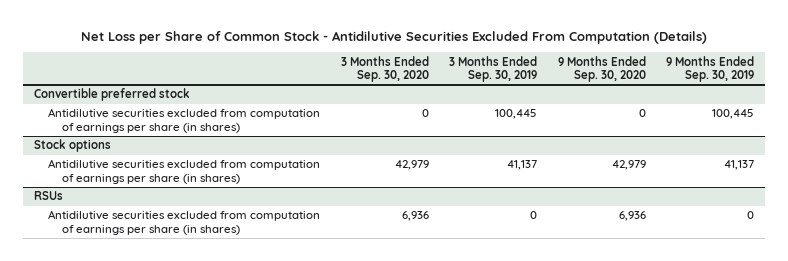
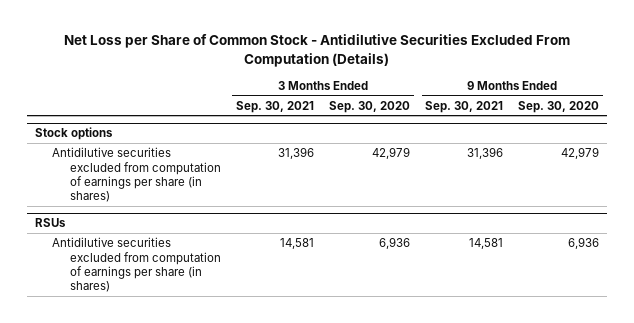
- | 3 Months Ended Sep. 30, 2020 | 3 Months Ended Sep. 30, 2019 | 9 Months Ended Sep. 30, 2020 | 9 Months Ended Sep. 30, 2019
+ | 3 Months Ended Sep. 30, 2021 | 3 Months Ended Sep. 30, 2020 | 9 Months Ended Sep. 30, 2021 | 9 Months Ended Sep. 30, 2020
- Convertible preferred stock
- Antidilutive securities excluded from computation of earnings per share (in shares) | 0 | 100,445 | 0 | 100,445

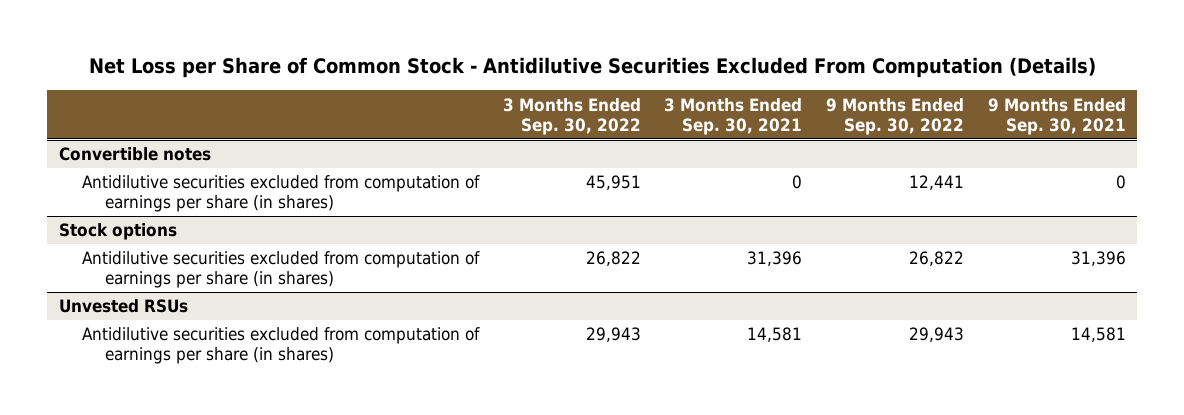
- | 3 Months Ended Sep. 30, 2021 | 3 Months Ended Sep. 30, 2020 | 9 Months Ended Sep. 30, 2021 | 9 Months Ended Sep. 30, 2020
+ | 3 Months Ended Sep. 30, 2022 | 3 Months Ended Sep. 30, 2021 | 9 Months Ended Sep. 30, 2022 | 9 Months Ended Sep. 30, 2021
+ Convertible notes
+ Antidilutive securities excluded from computation of earnings per share (in shares) | 45,951 | 0 | 12,441 | 0
- RSUs
+ Unvested RSUs

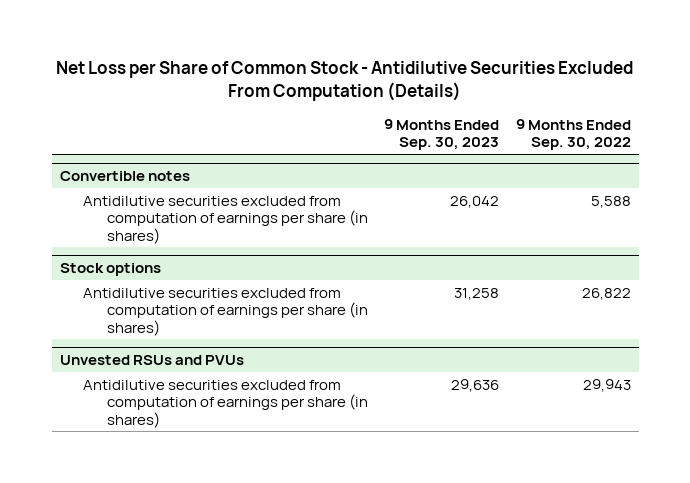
- | 3 Months Ended Sep. 30, 2022 | 3 Months Ended Sep. 30, 2021 | 9 Months Ended Sep. 30, 2022 | 9 Months Ended Sep. 30, 2021
+ | 9 Months Ended Sep. 30, 2023 | 9 Months Ended Sep. 30, 2022
@ Convertible notes
- Antidilutive securities excluded from computation of earnings per share (in shares) | 45,951 | 0 | 12,441 | 0
+ Antidilutive securities excluded from computation of earnings per share (in shares) | 26,042 | 5,588
- Unvested RSUs
+ Unvested RSUs and PVUs

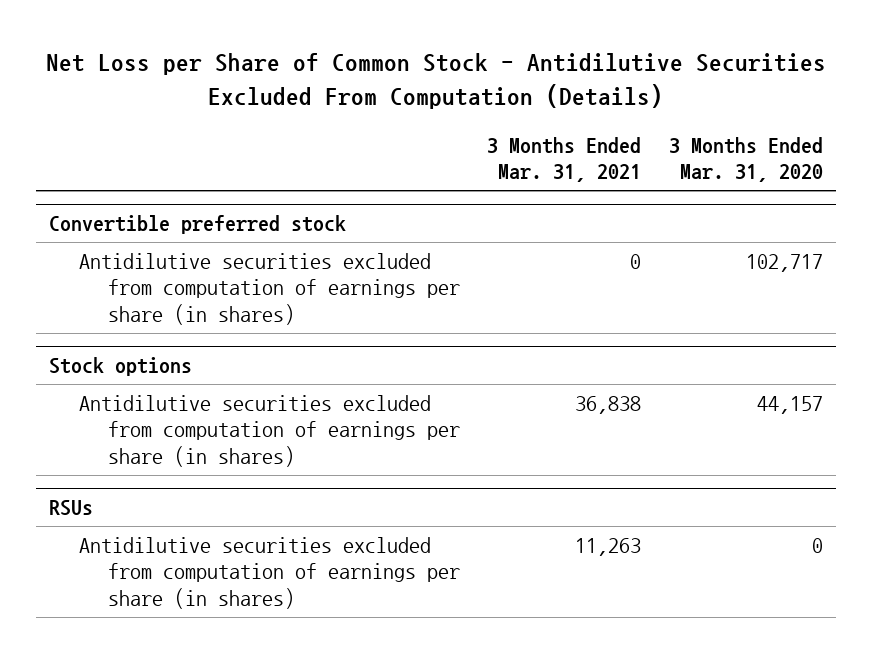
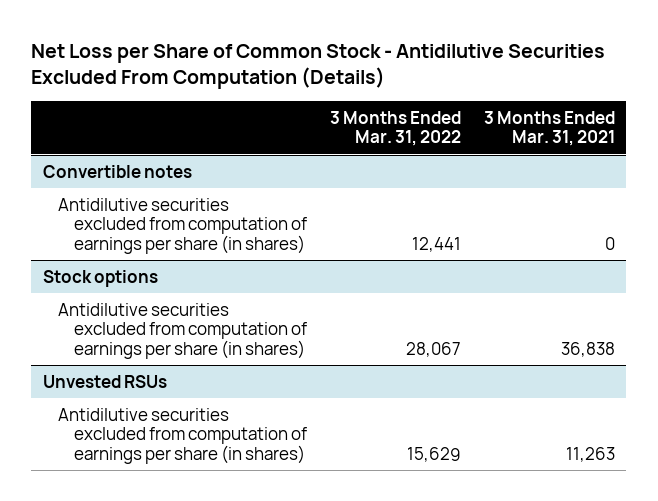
- | 3 Months Ended Mar. 31, 2021 | 3 Months Ended Mar. 31, 2020
+ | 3 Months Ended Mar. 31, 2022 | 3 Months Ended Mar. 31, 2021
- Convertible preferred stock
+ Convertible notes
- RSUs
+ Unvested RSUs

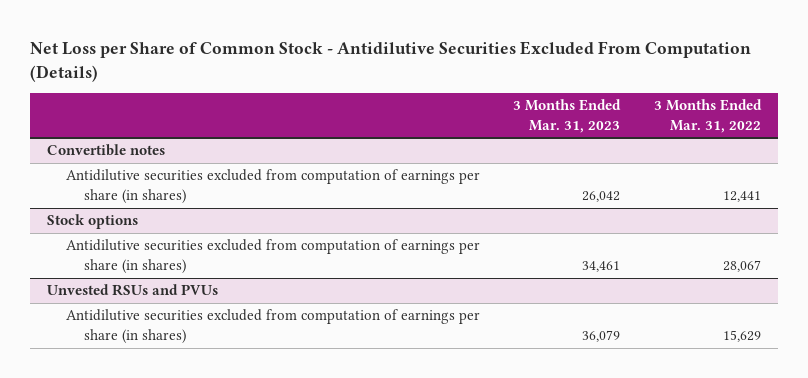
- | 3 Months Ended Mar. 31, 2022 | 3 Months Ended Mar. 31, 2021
+ | 3 Months Ended Mar. 31, 2023 | 3 Months Ended Mar. 31, 2022
- Unvested RSUs
+ Unvested RSUs and PVUs

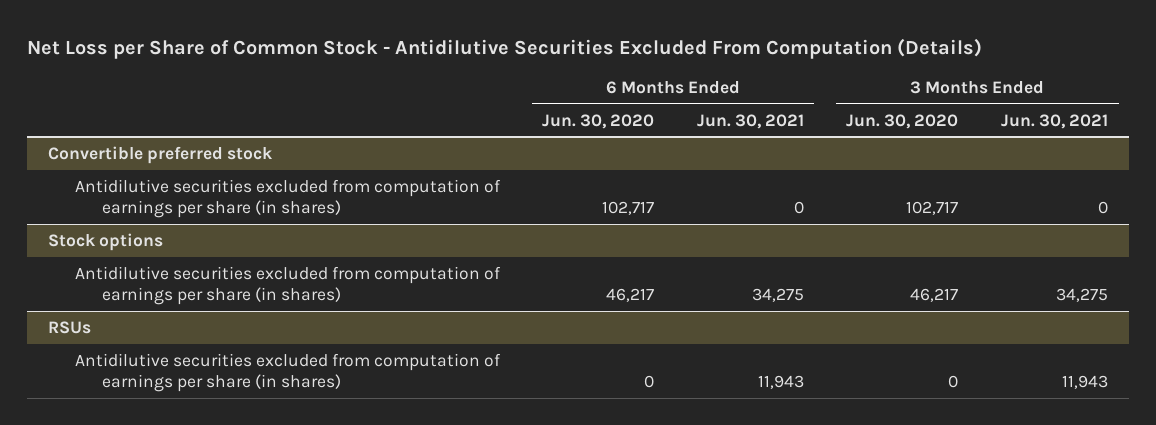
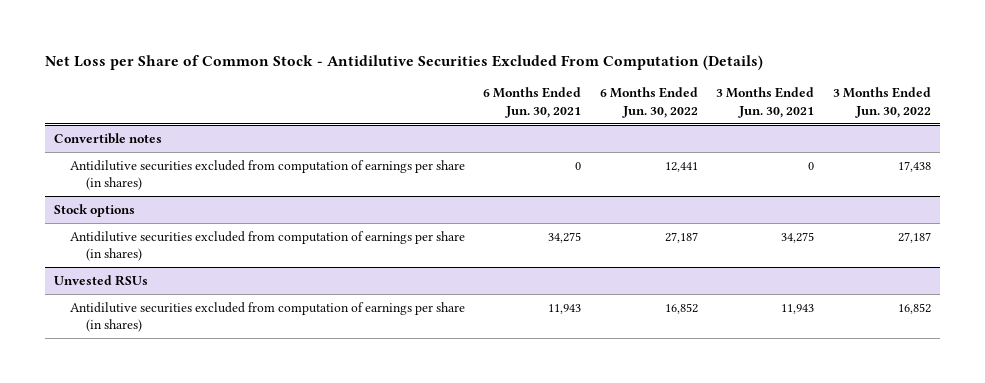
- | 6 Months Ended Jun. 30, 2020 | 6 Months Ended Jun. 30, 2021 | 3 Months Ended Jun. 30, 2020 | 3 Months Ended Jun. 30, 2021
+ | 6 Months Ended Jun. 30, 2021 | 6 Months Ended Jun. 30, 2022 | 3 Months Ended Jun. 30, 2021 | 3 Months Ended Jun. 30, 2022
- Convertible preferred stock
+ Convertible notes
- RSUs
+ Unvested RSUs

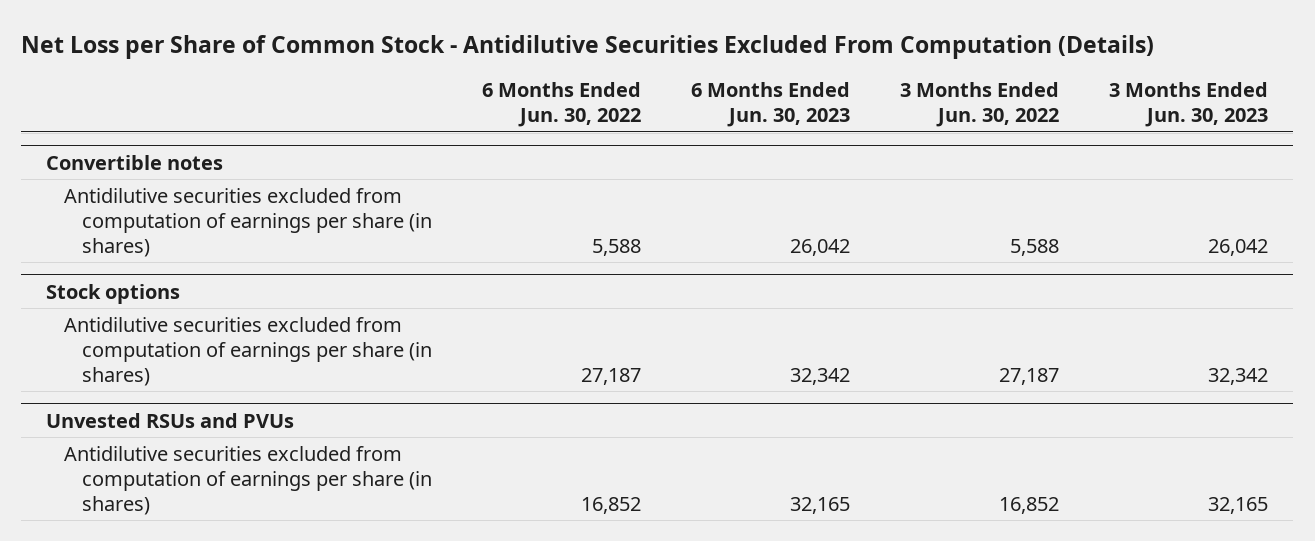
- | 6 Months Ended Jun. 30, 2021 | 6 Months Ended Jun. 30, 2022 | 3 Months Ended Jun. 30, 2021 | 3 Months Ended Jun. 30, 2022
+ | 6 Months Ended Jun. 30, 2022 | 6 Months Ended Jun. 30, 2023 | 3 Months Ended Jun. 30, 2022 | 3 Months Ended Jun. 30, 2023
@ Convertible notes
- Antidilutive securities excluded from computation of earnings per share (in shares) | 0 | 12,441 | 0 | 17,438
+ Antidilutive securities excluded from computation of earnings per share (in shares) | 5,588 | 26,042 | 5,588 | 26,042
- Unvested RSUs
+ Unvested RSUs and PVUs

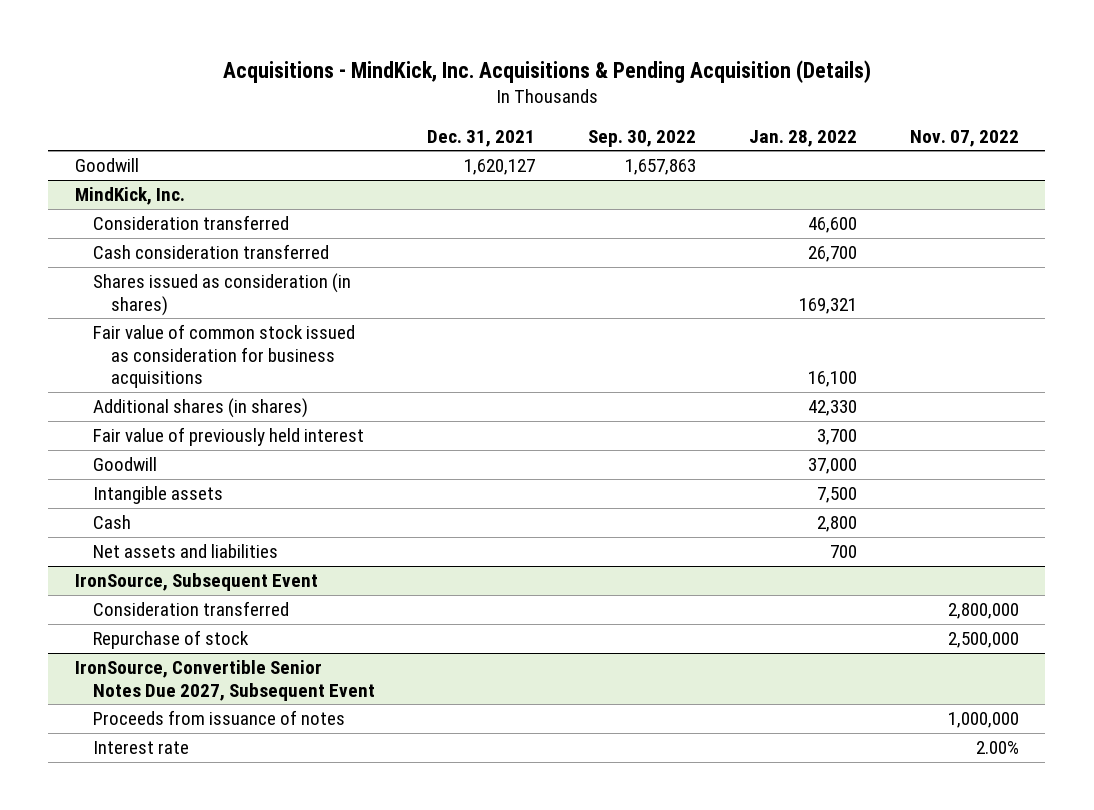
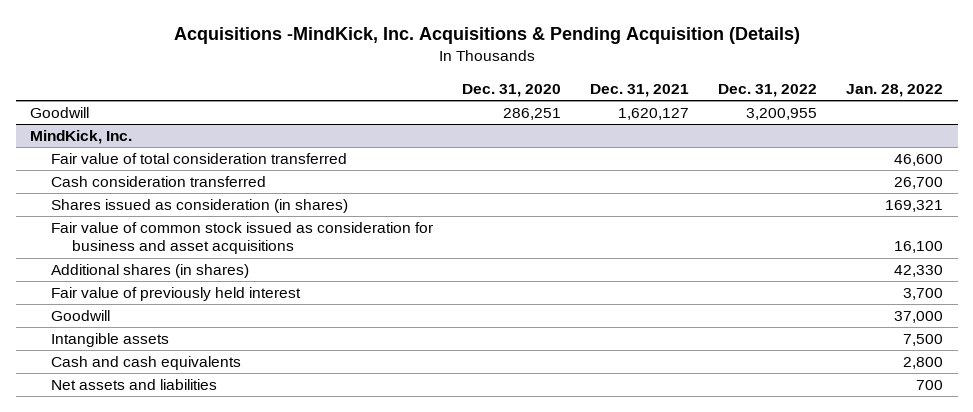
- Acquisitions - MindKick, Inc. Acquisitions & Pending Acquisition (Details)
+ Acquisitions -MindKick, Inc. Acquisitions & Pending Acquisition (Details)
- | Dec. 31, 2021 | Sep. 30, 2022 | Jan. 28, 2022 | Nov. 07, 2022
+ | Dec. 31, 2020 | Dec. 31, 2021 | Dec. 31, 2022 | Jan. 28, 2022
@ MindKick, Inc.
- Consideration transferred | | | 46,600 |
+ Fair value of total consideration transferred | | | | 46,600
- Fair value of common stock issued as consideration for business acquisitions | | | 16,100 |
+ Fair value of common stock issued as consideration for business and asset acquisitions | | | | 16,100
- Cash | | | 2,800 |
+ Cash and cash equivalents | | | | 2,800
- IronSource, Subsequent Event
- Consideration transferred | | | | 2,800,000
- Repurchase of stock | | | | 2,500,000
- IronSource, Convertible Senior Notes Due 2027, Subsequent Event
- Proceeds from issuance of notes | | | | 1,000,000
- Interest rate | | | | 2.00%

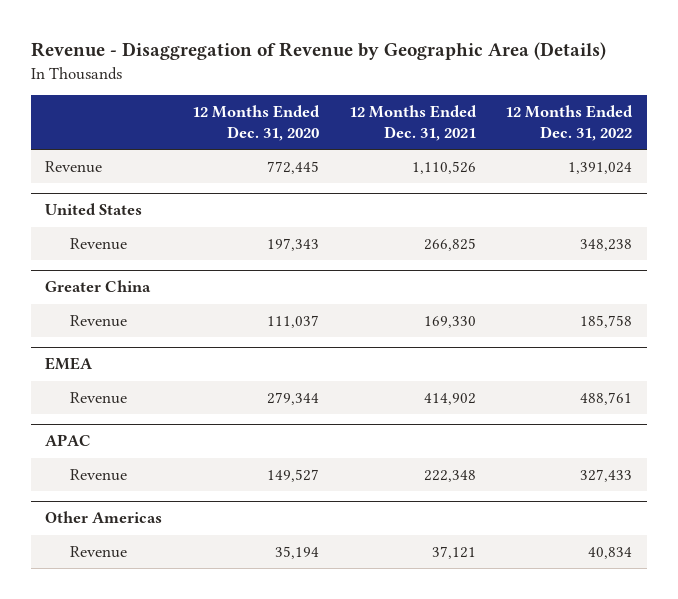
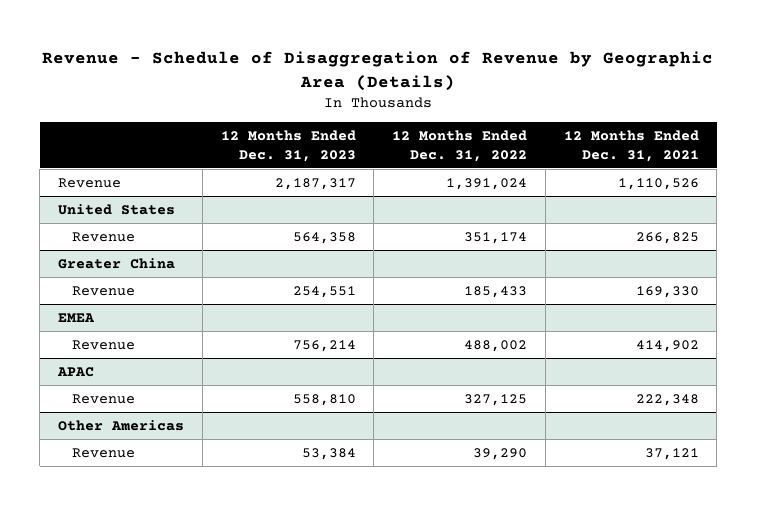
- Revenue - Disaggregation of Revenue by Geographic Area (Details)
+ Revenue - Schedule of Disaggregation of Revenue by Geographic Area (Details)
- | 12 Months Ended Dec. 31, 2020 | 12 Months Ended Dec. 31, 2021 | 12 Months Ended Dec. 31, 2022
+ | 12 Months Ended Dec. 31, 2023 | 12 Months Ended Dec. 31, 2022 | 12 Months Ended Dec. 31, 2021
@ United States
- Revenue | 197,343 | 266,825 | 348,238
+ Revenue | 564,358 | 351,174 | 266,825
@ Greater China
- Revenue | 111,037 | 169,330 | 185,758
+ Revenue | 254,551 | 185,433 | 169,330
@ EMEA
- Revenue | 279,344 | 414,902 | 488,761
+ Revenue | 756,214 | 488,002 | 414,902
@ APAC
- Revenue | 149,527 | 222,348 | 327,433
+ Revenue | 558,810 | 327,125 | 222,348
@ Other Americas
- Revenue | 35,194 | 37,121 | 40,834
+ Revenue | 53,384 | 39,290 | 37,121

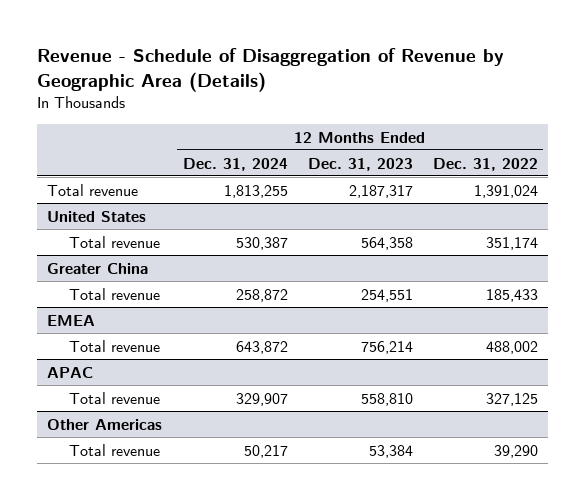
- | 12 Months Ended Dec. 31, 2023 | 12 Months Ended Dec. 31, 2022 | 12 Months Ended Dec. 31, 2021
+ | 12 Months Ended Dec. 31, 2024 | 12 Months Ended Dec. 31, 2023 | 12 Months Ended Dec. 31, 2022
- Revenue | 2,187,317 | 1,391,024 | 1,110,526
+ Total revenue | 1,813,255 | 2,187,317 | 1,391,024
@ United States
- Revenue | 564,358 | 351,174 | 266,825
+ Total revenue | 530,387 | 564,358 | 351,174
@ Greater China
- Revenue | 254,551 | 185,433 | 169,330
+ Total revenue | 258,872 | 254,551 | 185,433
@ EMEA
- Revenue | 756,214 | 488,002 | 414,902
+ Total revenue | 643,872 | 756,214 | 488,002
@ APAC
- Revenue | 558,810 | 327,125 | 222,348
+ Total revenue | 329,907 | 558,810 | 327,125
@ Other Americas
- Revenue | 53,384 | 39,290 | 37,121
+ Total revenue | 50,217 | 53,384 | 39,290

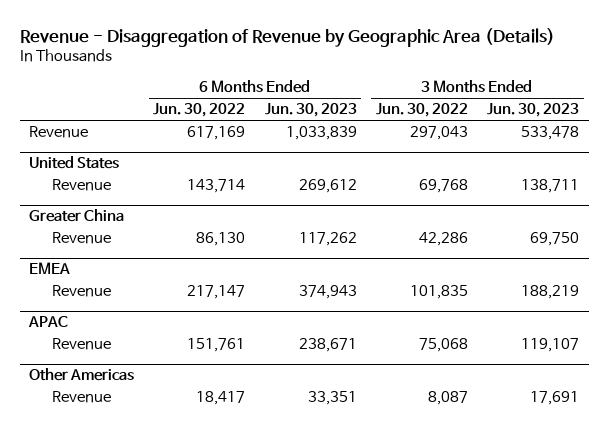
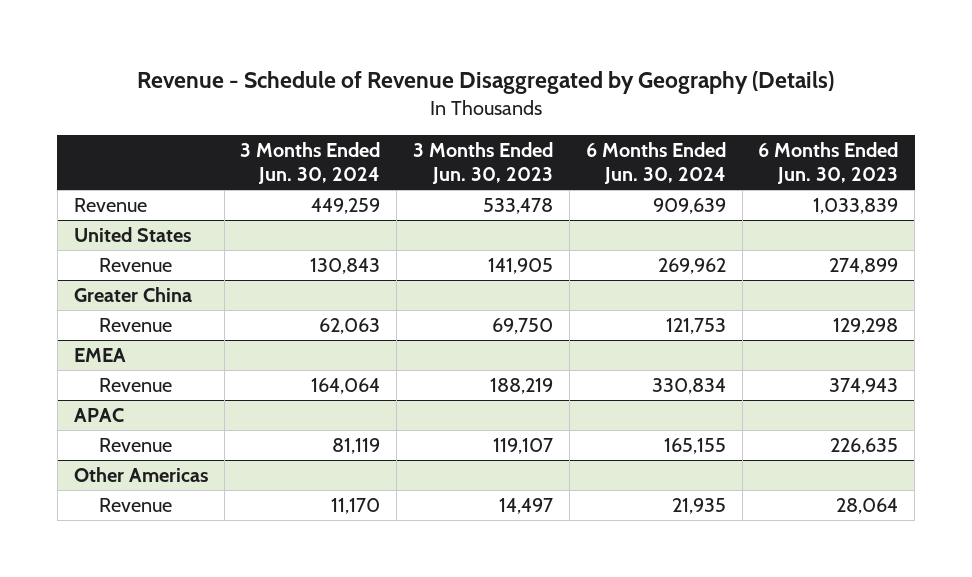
- Revenue - Disaggregation of Revenue by Geographic Area (Details)
+ Revenue - Schedule of Revenue Disaggregated by Geography (Details)
- | 6 Months Ended Jun. 30, 2022 | 6 Months Ended Jun. 30, 2023 | 3 Months Ended Jun. 30, 2022 | 3 Months Ended Jun. 30, 2023
+ | 3 Months Ended Jun. 30, 2024 | 3 Months Ended Jun. 30, 2023 | 6 Months Ended Jun. 30, 2024 | 6 Months Ended Jun. 30, 2023
@ United States
- Revenue | 143,714 | 269,612 | 69,768 | 138,711
+ Revenue | 130,843 | 141,905 | 269,962 | 274,899
@ Greater China
- Revenue | 86,130 | 117,262 | 42,286 | 69,750
+ Revenue | 62,063 | 69,750 | 121,753 | 129,298
@ APAC
- Revenue | 151,761 | 238,671 | 75,068 | 119,107
+ Revenue | 81,119 | 119,107 | 165,155 | 226,635
@ Other Americas
- Revenue | 18,417 | 33,351 | 8,087 | 17,691
+ Revenue | 11,170 | 14,497 | 21,935 | 28,064

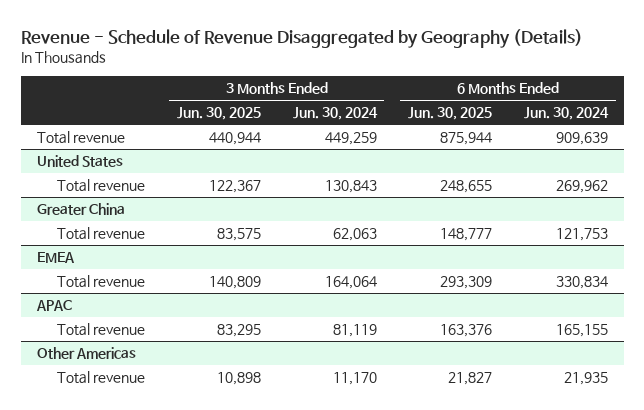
- | 3 Months Ended Jun. 30, 2024 | 3 Months Ended Jun. 30, 2023 | 6 Months Ended Jun. 30, 2024 | 6 Months Ended Jun. 30, 2023
+ | 3 Months Ended Jun. 30, 2025 | 3 Months Ended Jun. 30, 2024 | 6 Months Ended Jun. 30, 2025 | 6 Months Ended Jun. 30, 2024
- Revenue | 449,259 | 533,478 | 909,639 | 1,033,839
+ Total revenue | 440,944 | 449,259 | 875,944 | 909,639
@ United States
- Revenue | 130,843 | 141,905 | 269,962 | 274,899
+ Total revenue | 122,367 | 130,843 | 248,655 | 269,962
@ Greater China
- Revenue | 62,063 | 69,750 | 121,753 | 129,298
+ Total revenue | 83,575 | 62,063 | 148,777 | 121,753
@ EMEA
- Revenue | 164,064 | 188,219 | 330,834 | 374,943
+ Total revenue | 140,809 | 164,064 | 293,309 | 330,834
@ APAC
- Revenue | 81,119 | 119,107 | 165,155 | 226,635
+ Total revenue | 83,295 | 81,119 | 163,376 | 165,155
@ Other Americas
- Revenue | 11,170 | 14,497 | 21,935 | 28,064
+ Total revenue | 10,898 | 11,170 | 21,827 | 21,935

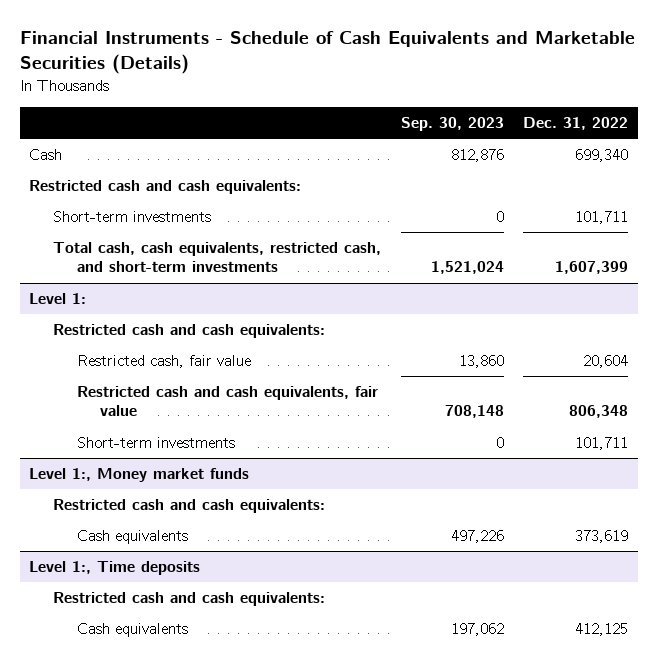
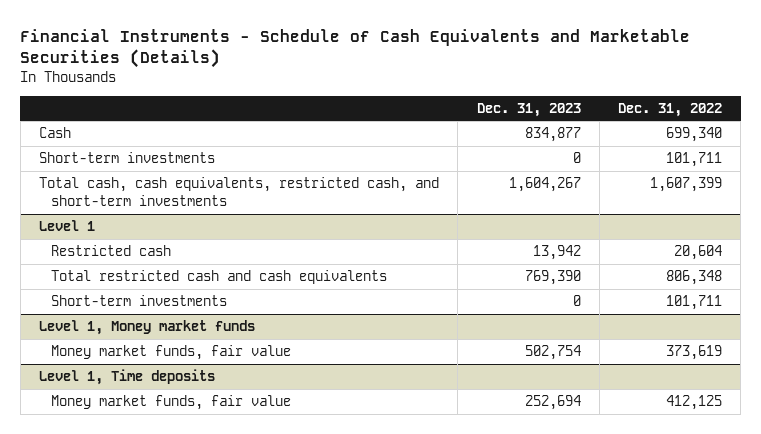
- | Sep. 30, 2023 | Dec. 31, 2022
+ | Dec. 31, 2023 | Dec. 31, 2022
- Restricted cash and cash equivalents:
- Level 1:
- Restricted cash and cash equivalents:
- Restricted cash, fair value | 13,860 | 20,604
- Restricted cash and cash equivalents, fair value | 708,148 | 806,348
+ Level 1
+ Restricted cash | 13,942 | 20,604
+ Total restricted cash and cash equivalents | 769,390 | 806,348
- Level 1:, Money market funds
- Restricted cash and cash equivalents:
- Cash equivalents | 497,226 | 373,619
- Level 1:, Time deposits
- Restricted cash and cash equivalents:
- Cash equivalents | 197,062 | 412,125
+ Level 1, Money market funds
+ Money market funds, fair value | 502,754 | 373,619
+ Level 1, Time deposits
+ Money market funds, fair value | 252,694 | 412,125

